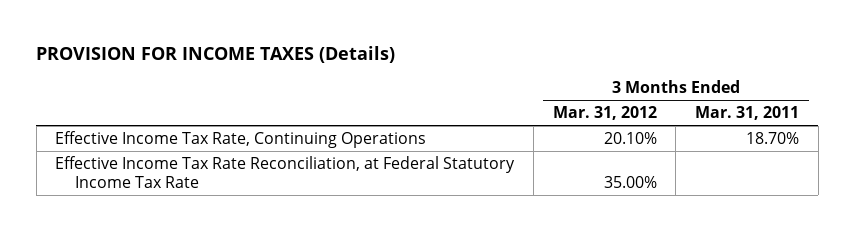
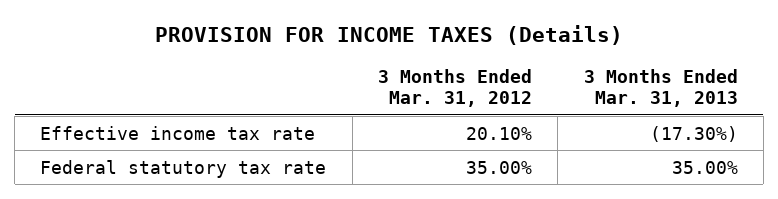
- | 3 Months Ended Mar. 31, 2012 | 3 Months Ended Mar. 31, 2011
+ | 3 Months Ended Mar. 31, 2012 | 3 Months Ended Mar. 31, 2013
- Effective Income Tax Rate, Continuing Operations | 20.10% | 18.70%
- Effective Income Tax Rate Reconciliation, at Federal Statutory Income Tax Rate | 35.00% |
+ Effective income tax rate | 20.10% | (17.30%)
+ Federal statutory tax rate | 35.00% | 35.00%

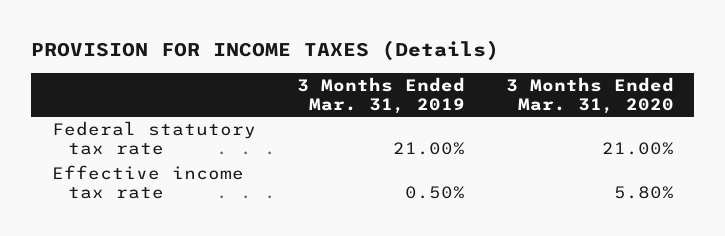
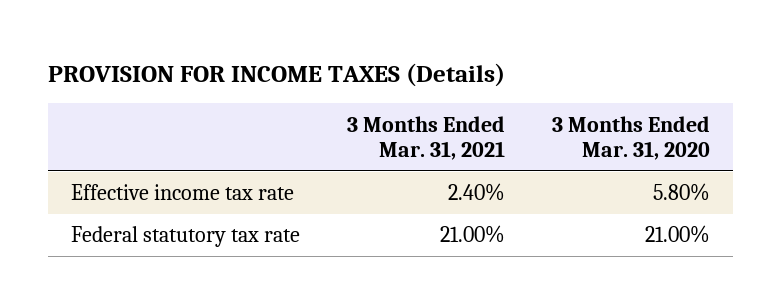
- | 3 Months Ended Mar. 31, 2019 | 3 Months Ended Mar. 31, 2020
+ | 3 Months Ended Mar. 31, 2021 | 3 Months Ended Mar. 31, 2020
moved down: Federal statutory tax rate | 21.00% | 21.00%

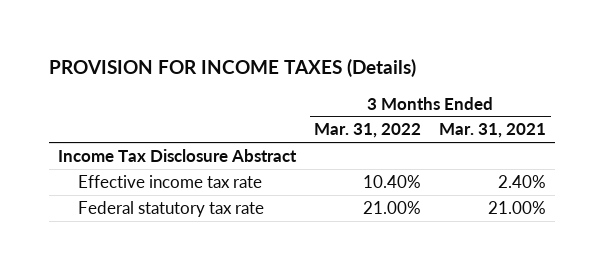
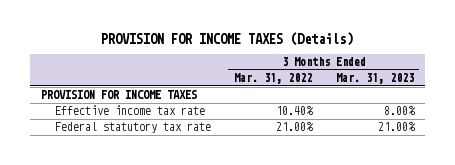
- | 3 Months Ended Mar. 31, 2022 | 3 Months Ended Mar. 31, 2021
+ | 3 Months Ended Mar. 31, 2022 | 3 Months Ended Mar. 31, 2023
- Income Tax Disclosure Abstract
+ PROVISION FOR INCOME TAXES

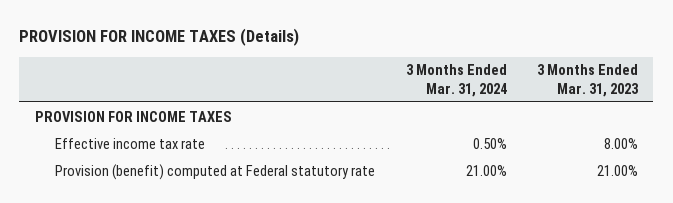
- | 3 Months Ended Mar. 31, 2022 | 3 Months Ended Mar. 31, 2023
+ | 3 Months Ended Mar. 31, 2024 | 3 Months Ended Mar. 31, 2023
- Federal statutory tax rate | 21.00% | 21.00%
+ Provision (benefit) computed at Federal statutory rate | 21.00% | 21.00%

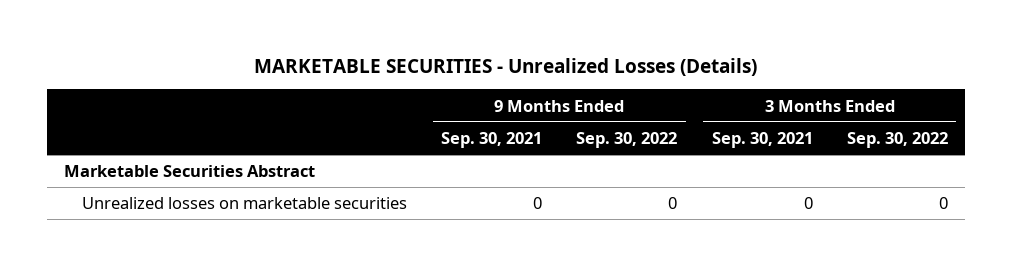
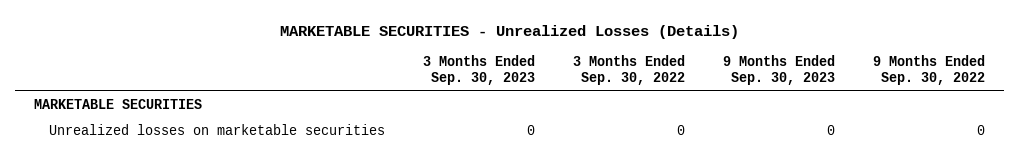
- | 9 Months Ended Sep. 30, 2021 | 9 Months Ended Sep. 30, 2022 | 3 Months Ended Sep. 30, 2021 | 3 Months Ended Sep. 30, 2022
+ | 3 Months Ended Sep. 30, 2023 | 3 Months Ended Sep. 30, 2022 | 9 Months Ended Sep. 30, 2023 | 9 Months Ended Sep. 30, 2022
- Marketable Securities Abstract
+ MARKETABLE SECURITIES

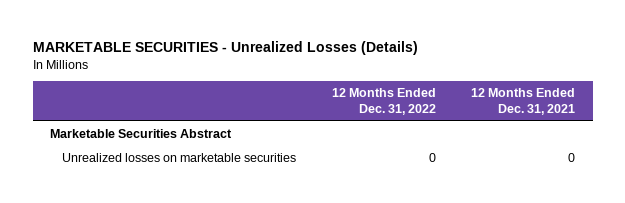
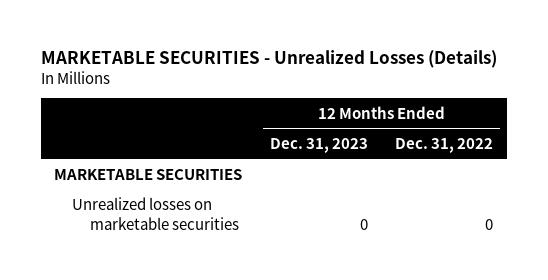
- | 12 Months Ended Dec. 31, 2022 | 12 Months Ended Dec. 31, 2021
+ | 12 Months Ended Dec. 31, 2023 | 12 Months Ended Dec. 31, 2022
- Marketable Securities Abstract
+ MARKETABLE SECURITIES

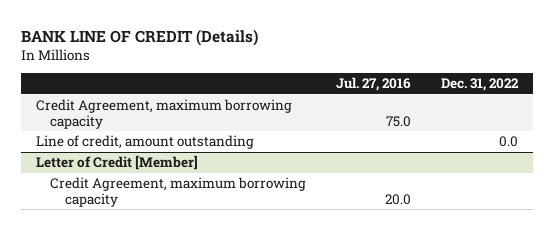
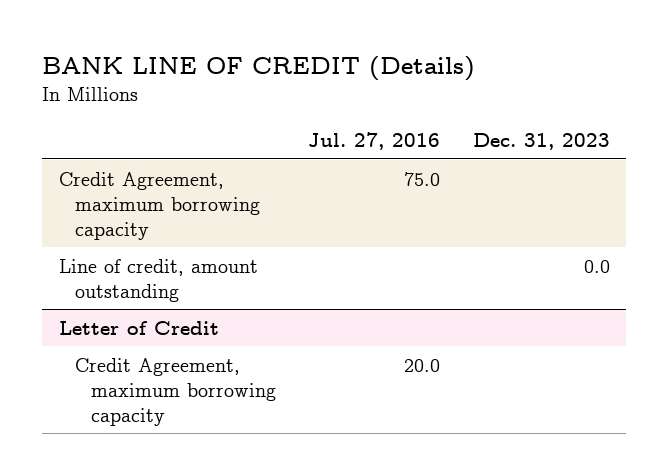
- | Jul. 27, 2016 | Dec. 31, 2022
+ | Jul. 27, 2016 | Dec. 31, 2023
- Letter of Credit [Member]
+ Letter of Credit

